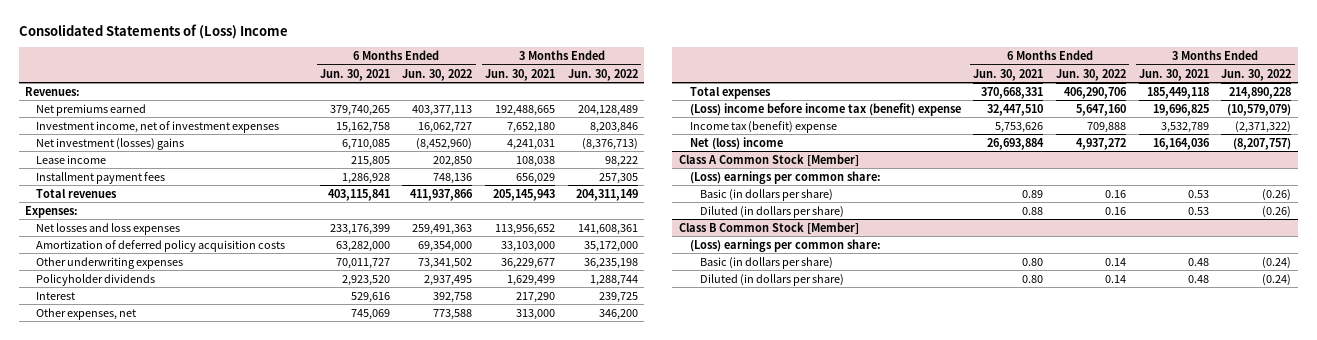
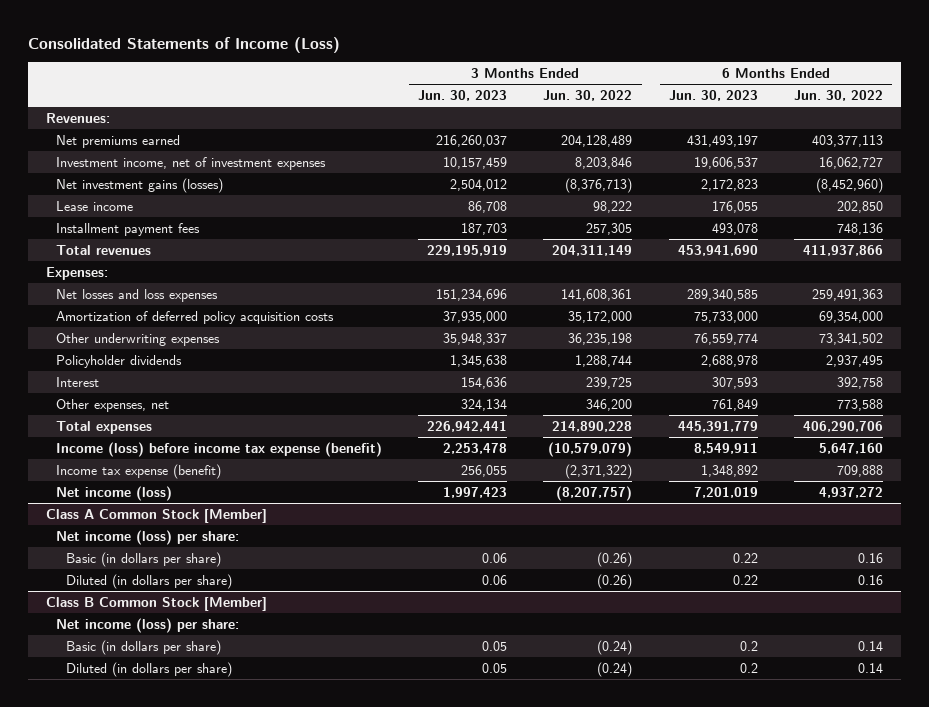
- Consolidated Statements of (Loss) Income
+ Consolidated Statements of Income (Loss)
- | 6 Months Ended Jun. 30, 2021 | 6 Months Ended Jun. 30, 2022 | 3 Months Ended Jun. 30, 2021 | 3 Months Ended Jun. 30, 2022
+ | 3 Months Ended Jun. 30, 2023 | 3 Months Ended Jun. 30, 2022 | 6 Months Ended Jun. 30, 2023 | 6 Months Ended Jun. 30, 2022
- Net investment (losses) gains | 6,710,085 | (8,452,960) | 4,241,031 | (8,376,713)
+ Net investment gains (losses) | 2,504,012 | (8,376,713) | 2,172,823 | (8,452,960)
- (Loss) income before income tax (benefit) expense | 32,447,510 | 5,647,160 | 19,696,825 | (10,579,079)
- Income tax (benefit) expense | 5,753,626 | 709,888 | 3,532,789 | (2,371,322)
- Net (loss) income | 26,693,884 | 4,937,272 | 16,164,036 | (8,207,757)
+ Income (loss) before income tax expense (benefit) | 2,253,478 | (10,579,079) | 8,549,911 | 5,647,160
+ Income tax expense (benefit) | 256,055 | (2,371,322) | 1,348,892 | 709,888
+ Net income (loss) | 1,997,423 | (8,207,757) | 7,201,019 | 4,937,272
@ Class A Common Stock [Member]
- (Loss) earnings per common share:
+ Net income (loss) per share:
@ Class B Common Stock [Member]
- (Loss) earnings per common share:
+ Net income (loss) per share:

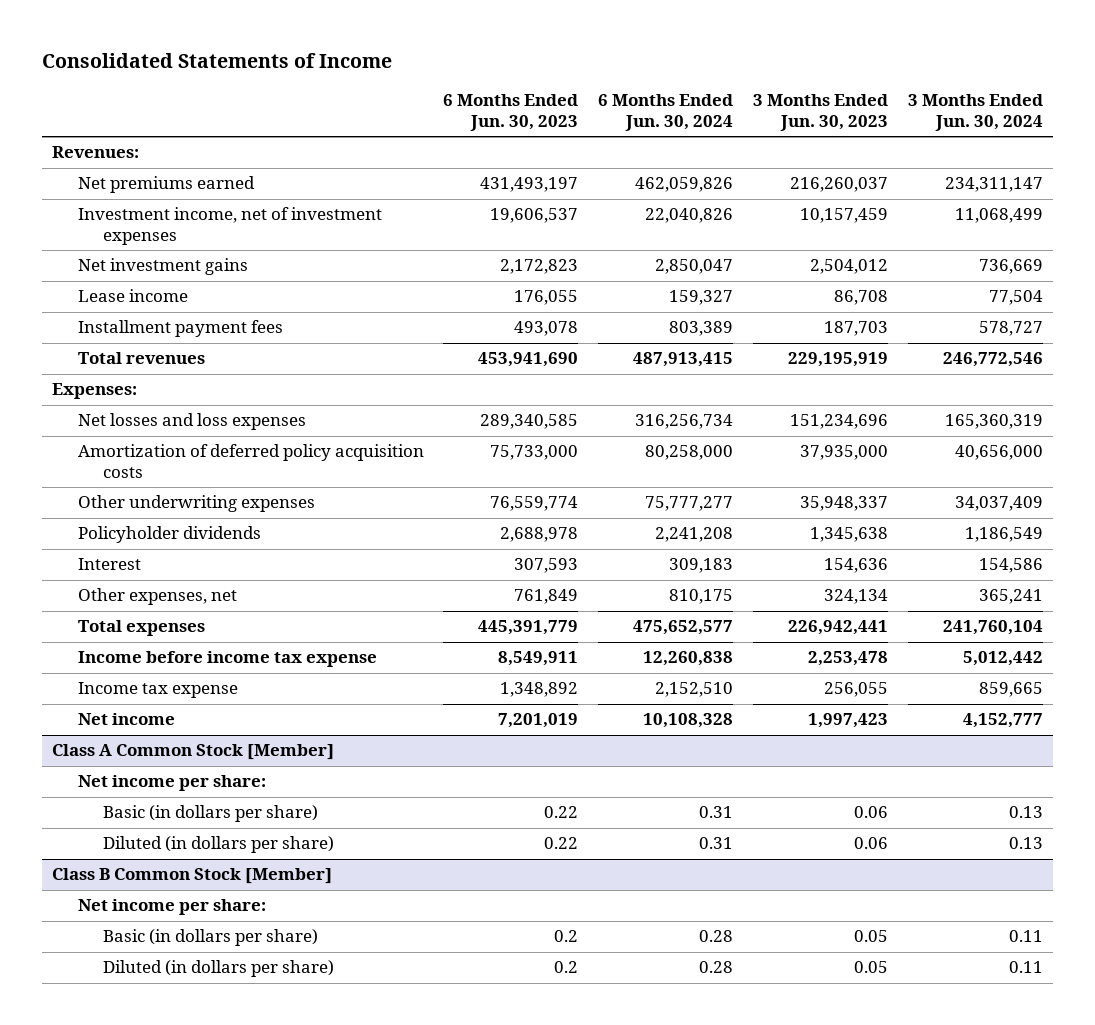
- Consolidated Statements of Income (Loss)
+ Consolidated Statements of Income
- | 3 Months Ended Jun. 30, 2023 | 3 Months Ended Jun. 30, 2022 | 6 Months Ended Jun. 30, 2023 | 6 Months Ended Jun. 30, 2022
+ | 6 Months Ended Jun. 30, 2023 | 6 Months Ended Jun. 30, 2024 | 3 Months Ended Jun. 30, 2023 | 3 Months Ended Jun. 30, 2024
- Net investment gains (losses) | 2,504,012 | (8,376,713) | 2,172,823 | (8,452,960)
+ Net investment gains | 2,172,823 | 2,850,047 | 2,504,012 | 736,669
- Income (loss) before income tax expense (benefit) | 2,253,478 | (10,579,079) | 8,549,911 | 5,647,160
- Income tax expense (benefit) | 256,055 | (2,371,322) | 1,348,892 | 709,888
- Net income (loss) | 1,997,423 | (8,207,757) | 7,201,019 | 4,937,272
+ Income before income tax expense | 8,549,911 | 12,260,838 | 2,253,478 | 5,012,442
+ Income tax expense | 1,348,892 | 2,152,510 | 256,055 | 859,665
+ Net income | 7,201,019 | 10,108,328 | 1,997,423 | 4,152,777
@ Class A Common Stock [Member]
- Net income (loss) per share:
+ Net income per share:
@ Class B Common Stock [Member]
- Net income (loss) per share:
+ Net income per share:

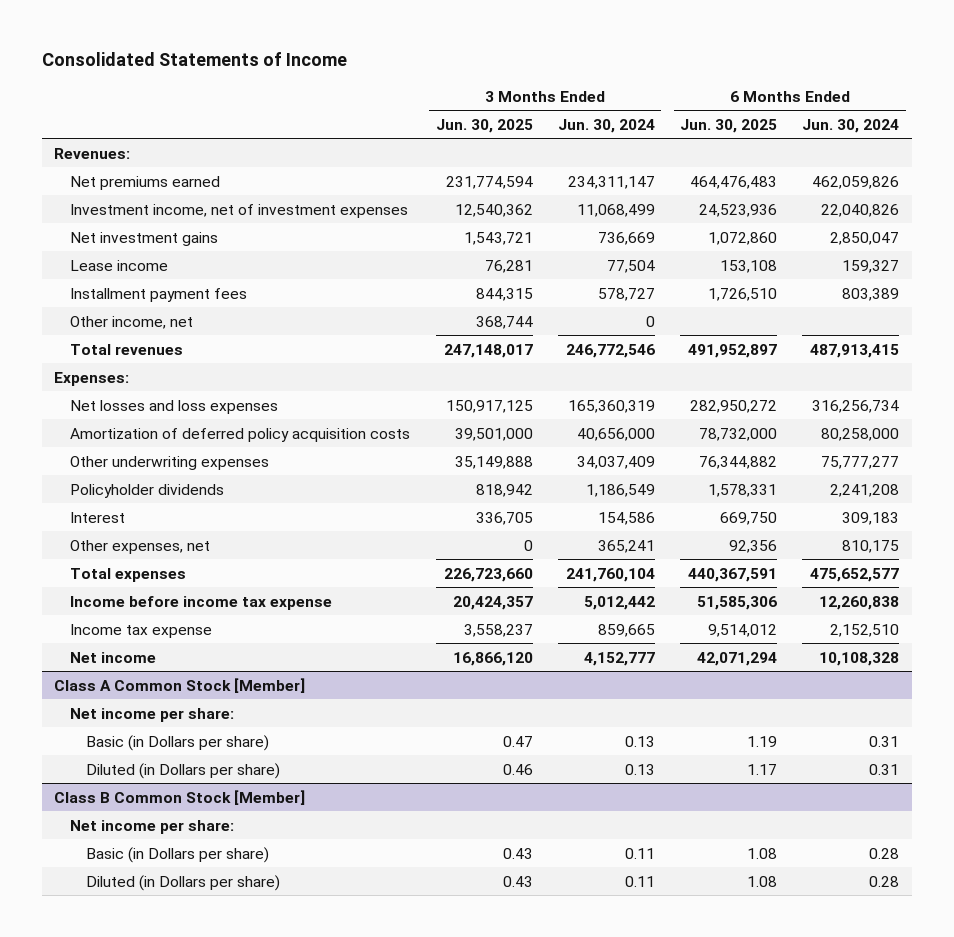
- | 6 Months Ended Jun. 30, 2023 | 6 Months Ended Jun. 30, 2024 | 3 Months Ended Jun. 30, 2023 | 3 Months Ended Jun. 30, 2024
+ | 3 Months Ended Jun. 30, 2025 | 3 Months Ended Jun. 30, 2024 | 6 Months Ended Jun. 30, 2025 | 6 Months Ended Jun. 30, 2024
+ Other income, net | 368,744 | 0 | |
@ Class A Common Stock [Member]
- Basic (in dollars per share) | 0.22 | 0.31 | 0.06 | 0.13
- Diluted (in dollars per share) | 0.22 | 0.31 | 0.06 | 0.13
+ Basic (in Dollars per share) | 0.47 | 0.13 | 1.19 | 0.31
+ Diluted (in Dollars per share) | 0.46 | 0.13 | 1.17 | 0.31
@ Class B Common Stock [Member]
- Basic (in dollars per share) | 0.2 | 0.28 | 0.05 | 0.11
- Diluted (in dollars per share) | 0.2 | 0.28 | 0.05 | 0.11
+ Basic (in Dollars per share) | 0.43 | 0.11 | 1.08 | 0.28
+ Diluted (in Dollars per share) | 0.43 | 0.11 | 1.08 | 0.28

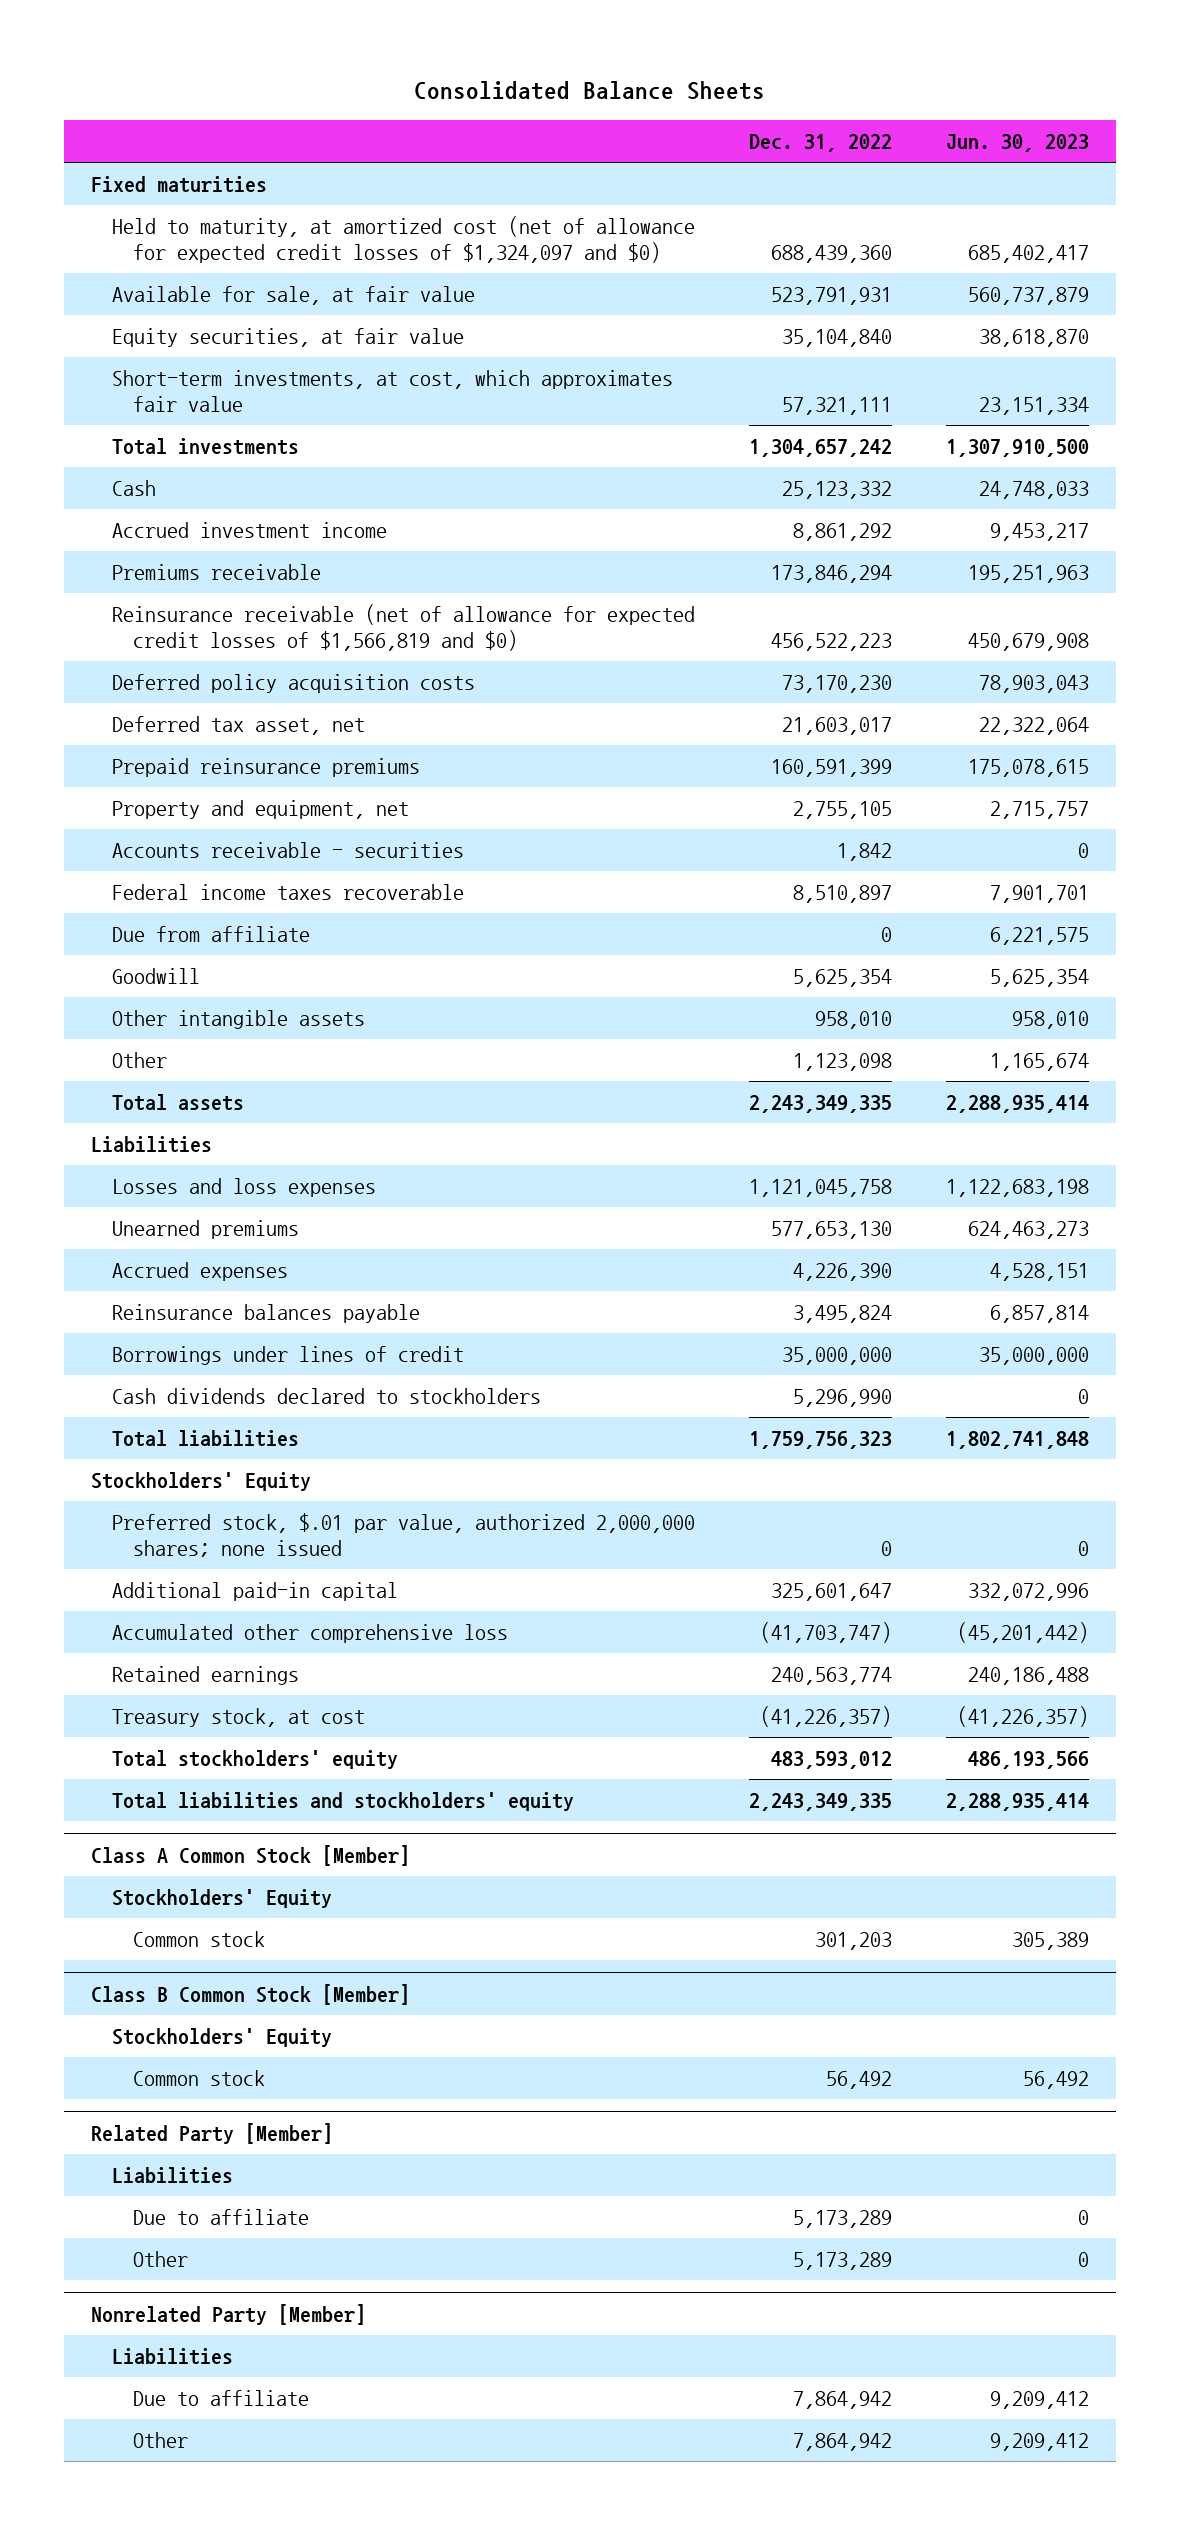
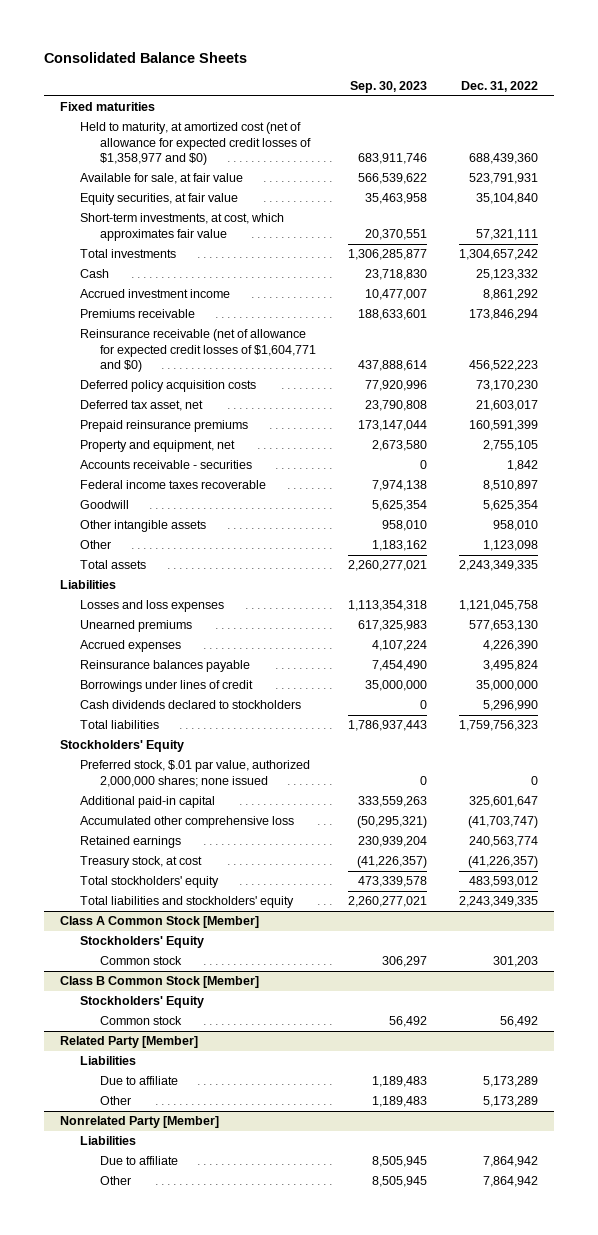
- | Dec. 31, 2022 | Jun. 30, 2023
+ | Sep. 30, 2023 | Dec. 31, 2022
- Held to maturity, at amortized cost (net of allowance for expected credit losses of $1,324,097 and $0) | 688,439,360 | 685,402,417
+ Held to maturity, at amortized cost (net of allowance for expected credit losses of $1,358,977 and $0) | 683,911,746 | 688,439,360
- Reinsurance receivable (net of allowance for expected credit losses of $1,566,819 and $0) | 456,522,223 | 450,679,908
+ Reinsurance receivable (net of allowance for expected credit losses of $1,604,771 and $0) | 437,888,614 | 456,522,223
- Due from affiliate | 0 | 6,221,575

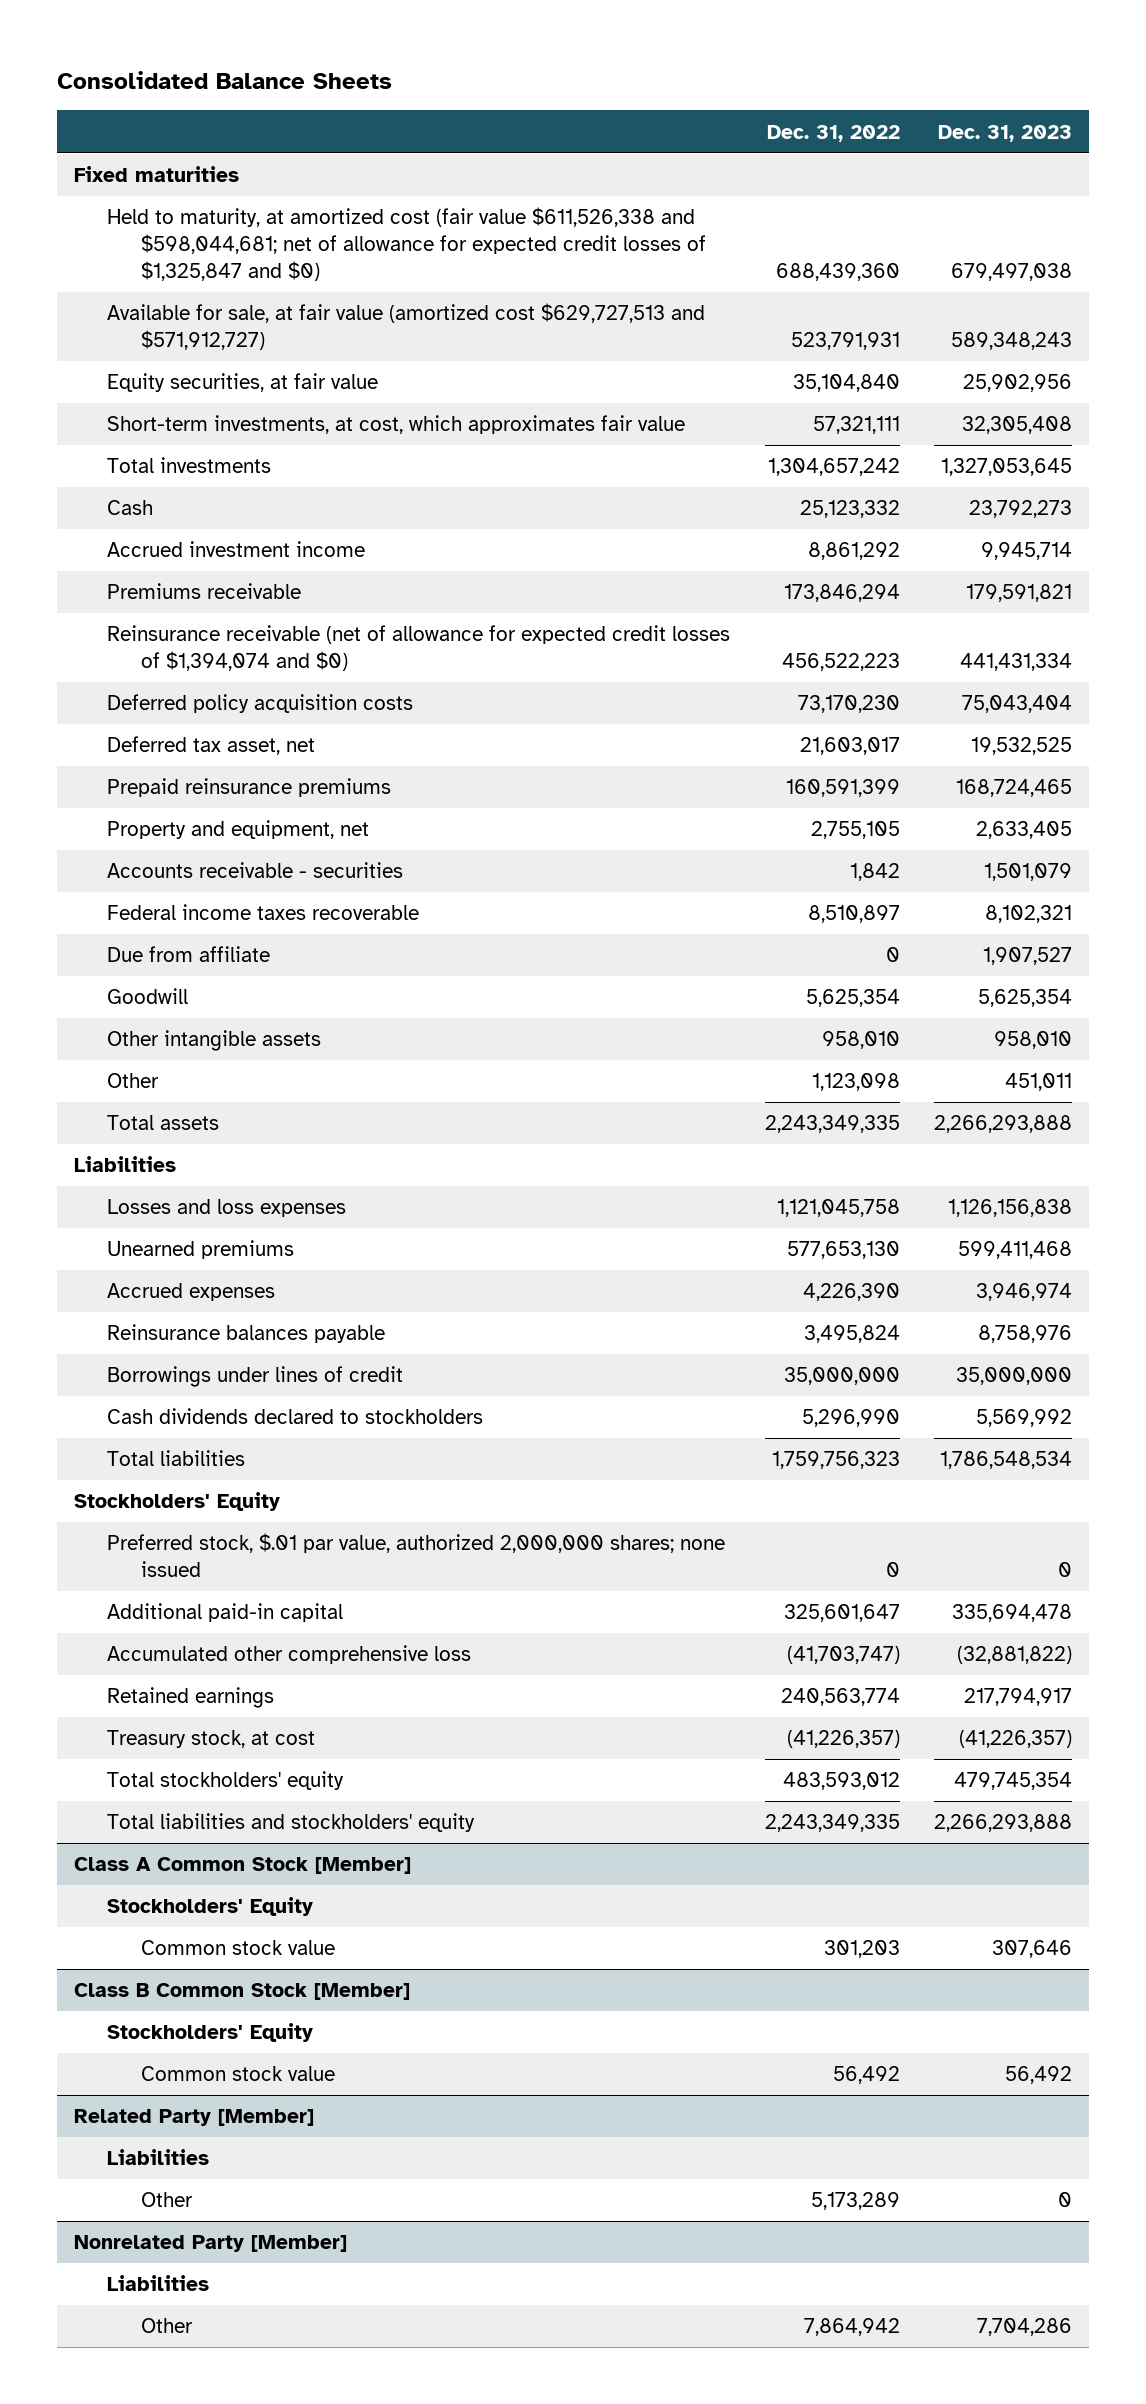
- | Sep. 30, 2023 | Dec. 31, 2022
+ | Dec. 31, 2022 | Dec. 31, 2023
- Held to maturity, at amortized cost (net of allowance for expected credit losses of $1,358,977 and $0) | 683,911,746 | 688,439,360
- Available for sale, at fair value | 566,539,622 | 523,791,931
+ Held to maturity, at amortized cost (fair value $611,526,338 and $598,044,681; net of allowance for expected credit losses of $1,325,847 and $0) | 688,439,360 | 679,497,038
+ Available for sale, at fair value (amortized cost $629,727,513 and $571,912,727) | 523,791,931 | 589,348,243
- Reinsurance receivable (net of allowance for expected credit losses of $1,604,771 and $0) | 437,888,614 | 456,522,223
+ Reinsurance receivable (net of allowance for expected credit losses of $1,394,074 and $0) | 456,522,223 | 441,431,334
+ Due from affiliate | 0 | 1,907,527
@ Class A Common Stock [Member]
- Common stock | 306,297 | 301,203
+ Common stock value | 301,203 | 307,646
@ Class B Common Stock [Member]
- Common stock | 56,492 | 56,492
+ Common stock value | 56,492 | 56,492
@ Related Party [Member]
- Due to affiliate | 1,189,483 | 5,173,289
@ Nonrelated Party [Member]
- Due to affiliate | 8,505,945 | 7,864,942

